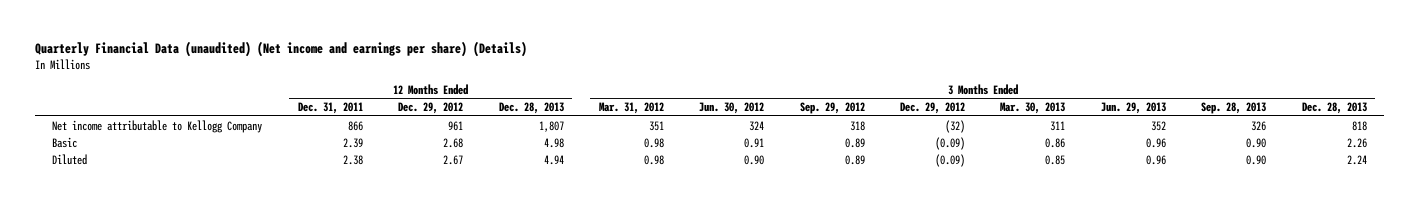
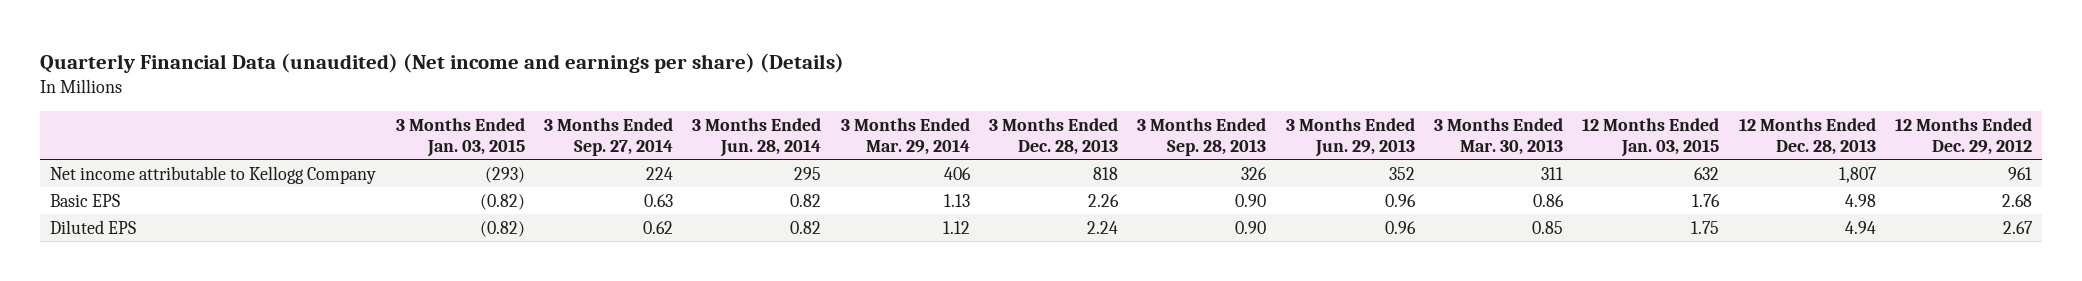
- | 12 Months Ended Dec. 31, 2011 | 12 Months Ended Dec. 29, 2012 | 12 Months Ended Dec. 28, 2013 | 3 Months Ended Mar. 31, 2012 | 3 Months Ended Jun. 30, 2012 | 3 Months Ended Sep. 29, 2012 | 3 Months Ended Dec. 29, 2012 | 3 Months Ended Mar. 30, 2013 | 3 Months Ended Jun. 29, 2013 | 3 Months Ended Sep. 28, 2013 | 3 Months Ended Dec. 28, 2013
+ | 3 Months Ended Jan. 03, 2015 | 3 Months Ended Sep. 27, 2014 | 3 Months Ended Jun. 28, 2014 | 3 Months Ended Mar. 29, 2014 | 3 Months Ended Dec. 28, 2013 | 3 Months Ended Sep. 28, 2013 | 3 Months Ended Jun. 29, 2013 | 3 Months Ended Mar. 30, 2013 | 12 Months Ended Jan. 03, 2015 | 12 Months Ended Dec. 28, 2013 | 12 Months Ended Dec. 29, 2012
- Basic | 2.39 | 2.68 | 4.98 | 0.98 | 0.91 | 0.89 | (0.09) | 0.86 | 0.96 | 0.90 | 2.26
- Diluted | 2.38 | 2.67 | 4.94 | 0.98 | 0.90 | 0.89 | (0.09) | 0.85 | 0.96 | 0.90 | 2.24
+ Basic EPS | (0.82) | 0.63 | 0.82 | 1.13 | 2.26 | 0.90 | 0.96 | 0.86 | 1.76 | 4.98 | 2.68
+ Diluted EPS | (0.82) | 0.62 | 0.82 | 1.12 | 2.24 | 0.90 | 0.96 | 0.85 | 1.75 | 4.94 | 2.67

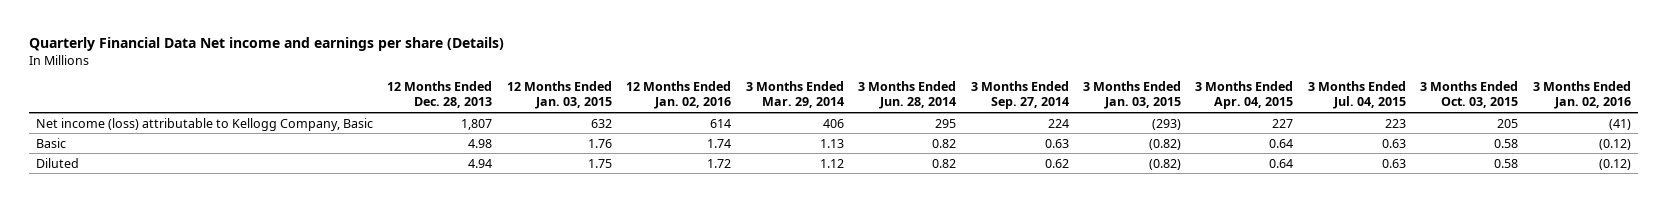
- Quarterly Financial Data (unaudited) (Net income and earnings per share) (Details)
+ Quarterly Financial Data Net income and earnings per share (Details)
- | 3 Months Ended Jan. 03, 2015 | 3 Months Ended Sep. 27, 2014 | 3 Months Ended Jun. 28, 2014 | 3 Months Ended Mar. 29, 2014 | 3 Months Ended Dec. 28, 2013 | 3 Months Ended Sep. 28, 2013 | 3 Months Ended Jun. 29, 2013 | 3 Months Ended Mar. 30, 2013 | 12 Months Ended Jan. 03, 2015 | 12 Months Ended Dec. 28, 2013 | 12 Months Ended Dec. 29, 2012
+ | 12 Months Ended Dec. 28, 2013 | 12 Months Ended Jan. 03, 2015 | 12 Months Ended Jan. 02, 2016 | 3 Months Ended Mar. 29, 2014 | 3 Months Ended Jun. 28, 2014 | 3 Months Ended Sep. 27, 2014 | 3 Months Ended Jan. 03, 2015 | 3 Months Ended Apr. 04, 2015 | 3 Months Ended Jul. 04, 2015 | 3 Months Ended Oct. 03, 2015 | 3 Months Ended Jan. 02, 2016
- Net income attributable to Kellogg Company | (293) | 224 | 295 | 406 | 818 | 326 | 352 | 311 | 632 | 1,807 | 961
- Basic EPS | (0.82) | 0.63 | 0.82 | 1.13 | 2.26 | 0.90 | 0.96 | 0.86 | 1.76 | 4.98 | 2.68
- Diluted EPS | (0.82) | 0.62 | 0.82 | 1.12 | 2.24 | 0.90 | 0.96 | 0.85 | 1.75 | 4.94 | 2.67
+ Net income (loss) attributable to Kellogg Company, Basic | 1,807 | 632 | 614 | 406 | 295 | 224 | (293) | 227 | 223 | 205 | (41)
+ Basic | 4.98 | 1.76 | 1.74 | 1.13 | 0.82 | 0.63 | (0.82) | 0.64 | 0.63 | 0.58 | (0.12)
+ Diluted | 4.94 | 1.75 | 1.72 | 1.12 | 0.82 | 0.62 | (0.82) | 0.64 | 0.63 | 0.58 | (0.12)

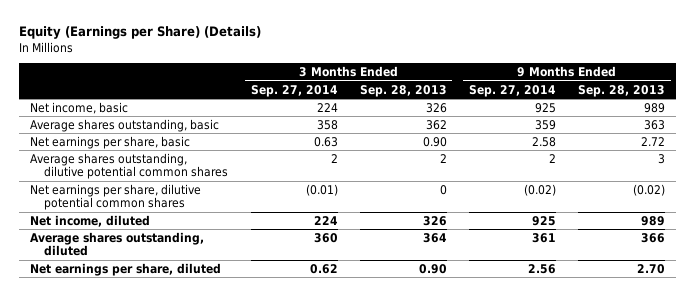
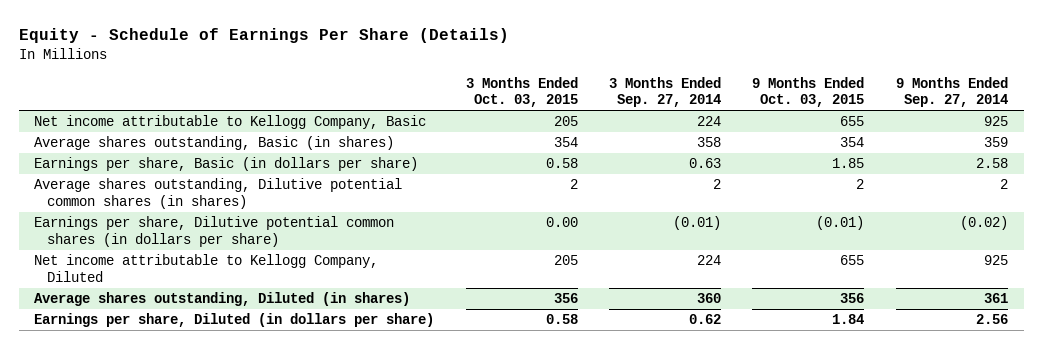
- Equity (Earnings per Share) (Details)
+ Equity - Schedule of Earnings Per Share (Details)
- | 3 Months Ended Sep. 27, 2014 | 3 Months Ended Sep. 28, 2013 | 9 Months Ended Sep. 27, 2014 | 9 Months Ended Sep. 28, 2013
+ | 3 Months Ended Oct. 03, 2015 | 3 Months Ended Sep. 27, 2014 | 9 Months Ended Oct. 03, 2015 | 9 Months Ended Sep. 27, 2014
- Net income, basic | 224 | 326 | 925 | 989
- Average shares outstanding, basic | 358 | 362 | 359 | 363
- Net earnings per share, basic | 0.63 | 0.90 | 2.58 | 2.72
- Average shares outstanding, dilutive potential common shares | 2 | 2 | 2 | 3
- Net earnings per share, dilutive potential common shares | (0.01) | 0 | (0.02) | (0.02)
- Net income, diluted | 224 | 326 | 925 | 989
- Average shares outstanding, diluted | 360 | 364 | 361 | 366
- Net earnings per share, diluted | 0.62 | 0.90 | 2.56 | 2.70
+ Net income attributable to Kellogg Company, Basic | 205 | 224 | 655 | 925
+ Average shares outstanding, Basic (in shares) | 354 | 358 | 354 | 359
+ Earnings per share, Basic (in dollars per share) | 0.58 | 0.63 | 1.85 | 2.58
+ Average shares outstanding, Dilutive potential common shares (in shares) | 2 | 2 | 2 | 2
+ Earnings per share, Dilutive potential common shares (in dollars per share) | 0.00 | (0.01) | (0.01) | (0.02)
+ Net income attributable to Kellogg Company, Diluted | 205 | 224 | 655 | 925
+ Average shares outstanding, Diluted (in shares) | 356 | 360 | 356 | 361
+ Earnings per share, Diluted (in dollars per share) | 0.58 | 0.62 | 1.84 | 2.56

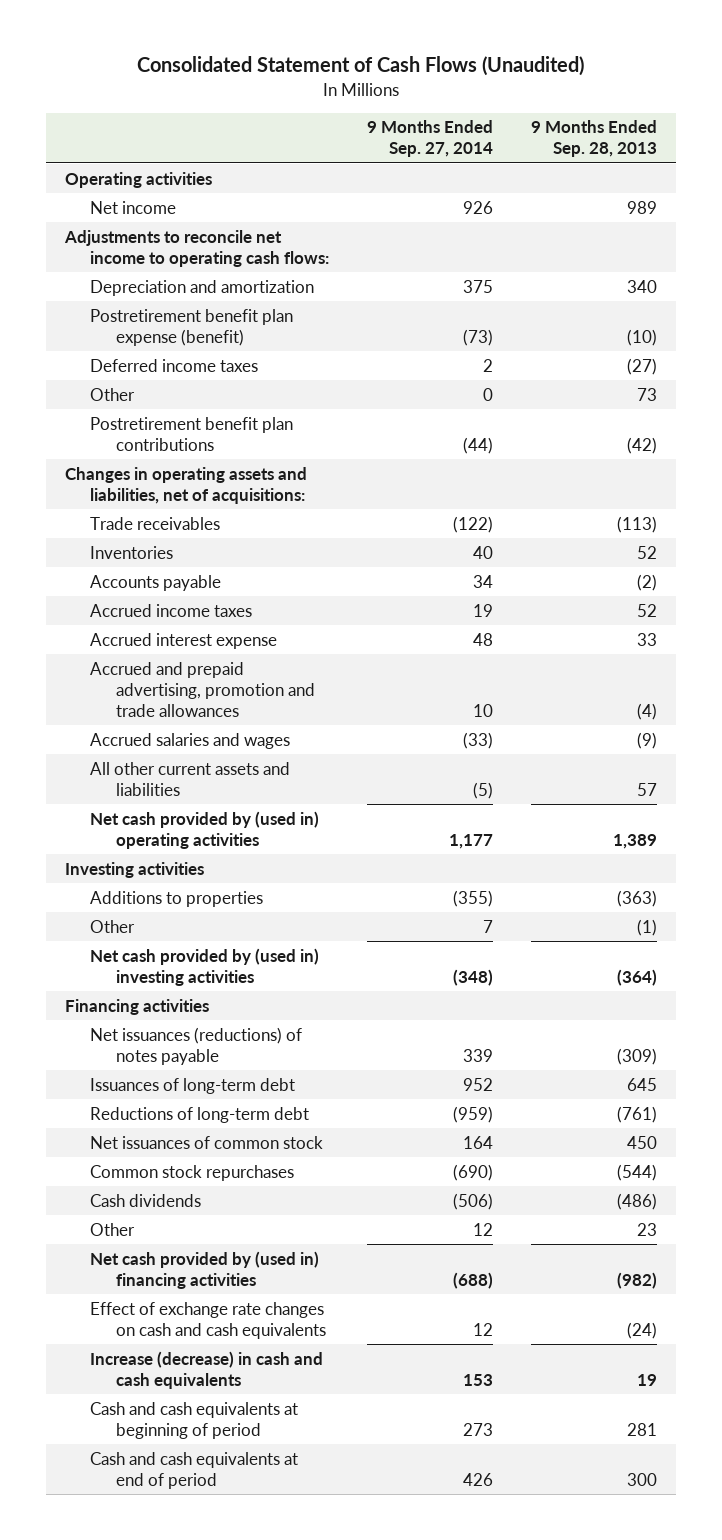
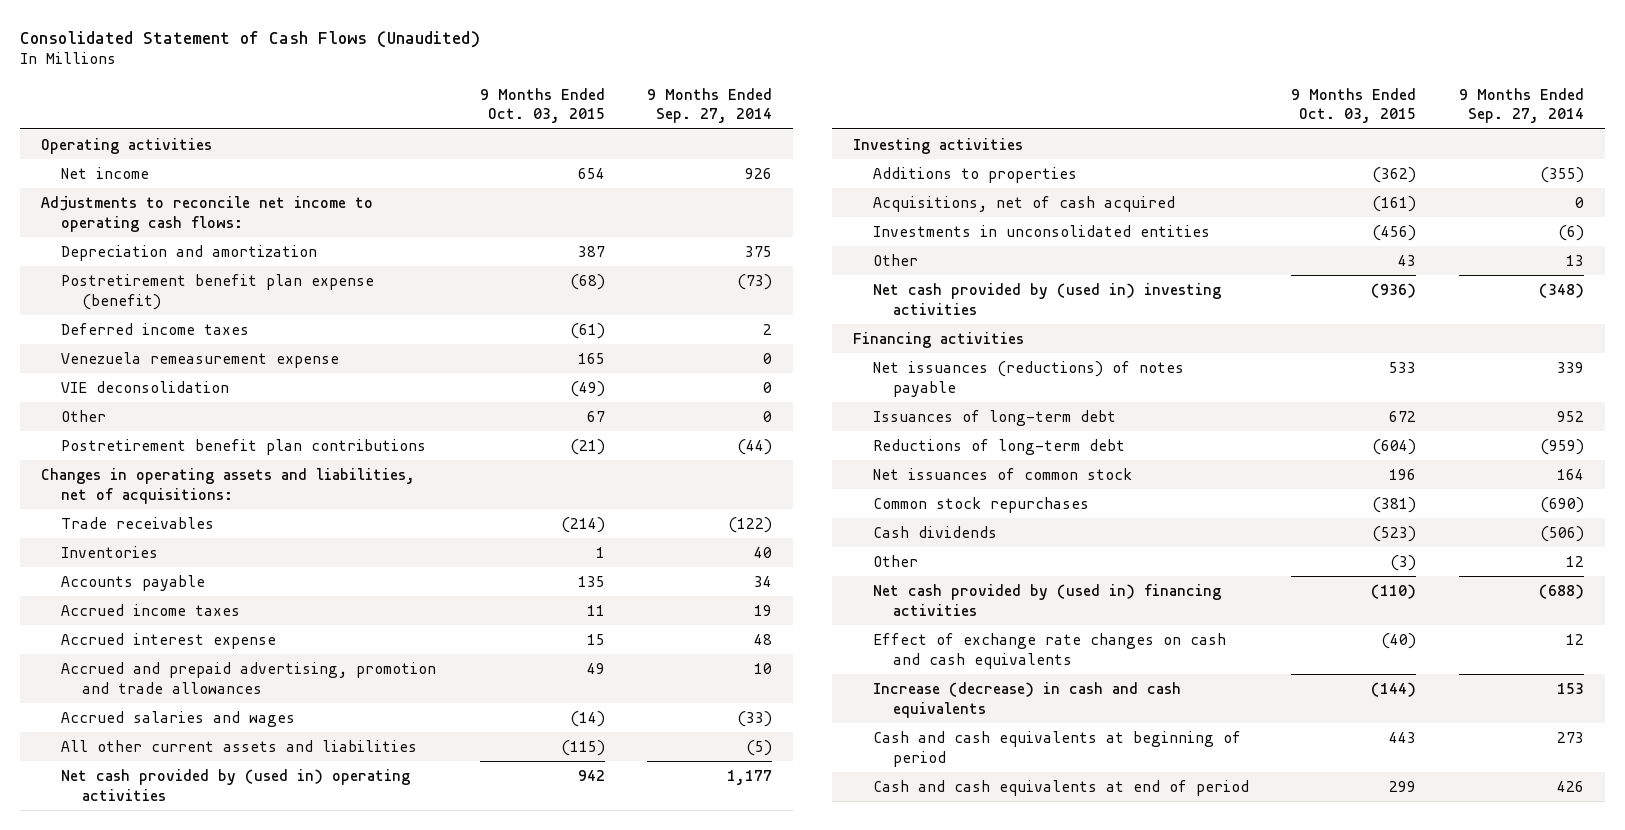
- | 9 Months Ended Sep. 27, 2014 | 9 Months Ended Sep. 28, 2013
+ | 9 Months Ended Oct. 03, 2015 | 9 Months Ended Sep. 27, 2014
+ Venezuela remeasurement expense | 165 | 0
+ VIE deconsolidation | (49) | 0
- Other | 7 | (1)
+ Acquisitions, net of cash acquired | (161) | 0
+ Investments in unconsolidated entities | (456) | (6)
+ Other | 43 | 13

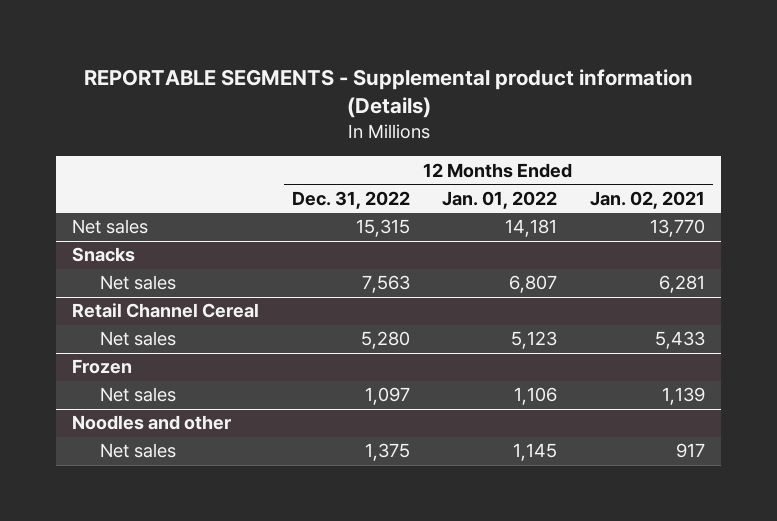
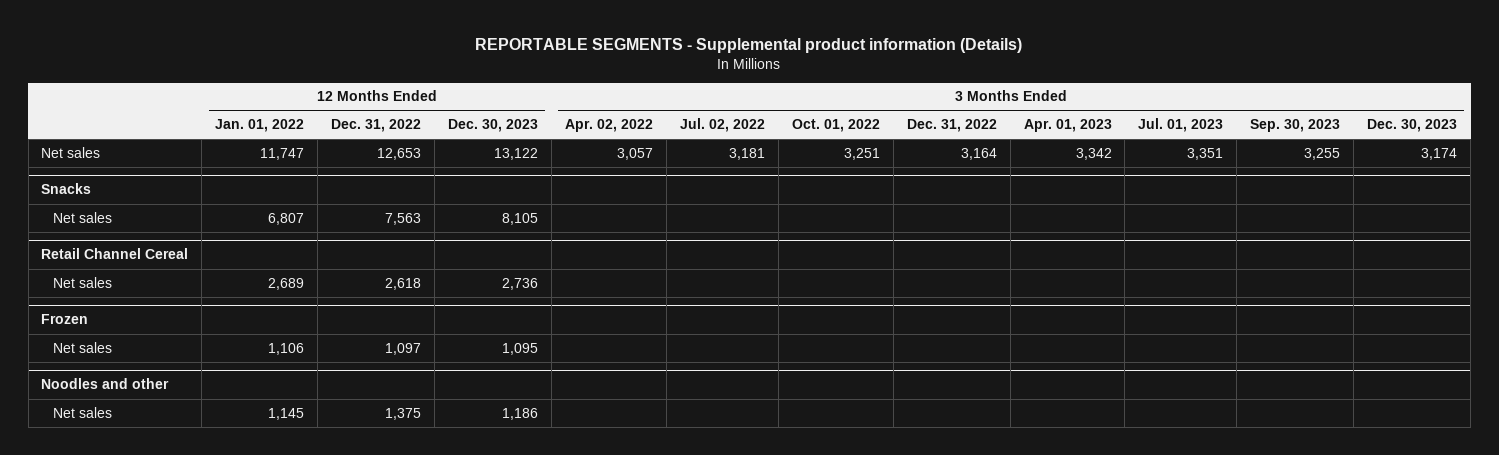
- | 12 Months Ended Dec. 31, 2022 | 12 Months Ended Jan. 01, 2022 | 12 Months Ended Jan. 02, 2021
+ | 12 Months Ended Jan. 01, 2022 | 12 Months Ended Dec. 31, 2022 | 12 Months Ended Dec. 30, 2023 | 3 Months Ended Apr. 02, 2022 | 3 Months Ended Jul. 02, 2022 | 3 Months Ended Oct. 01, 2022 | 3 Months Ended Dec. 31, 2022 | 3 Months Ended Apr. 01, 2023 | 3 Months Ended Jul. 01, 2023 | 3 Months Ended Sep. 30, 2023 | 3 Months Ended Dec. 30, 2023
- Net sales | 15,315 | 14,181 | 13,770
+ Net sales | 11,747 | 12,653 | 13,122 | 3,057 | 3,181 | 3,251 | 3,164 | 3,342 | 3,351 | 3,255 | 3,174
@ Retail Channel Cereal
- Net sales | 5,280 | 5,123 | 5,433
+ Net sales | 2,689 | 2,618 | 2,736 | | | | | | | |

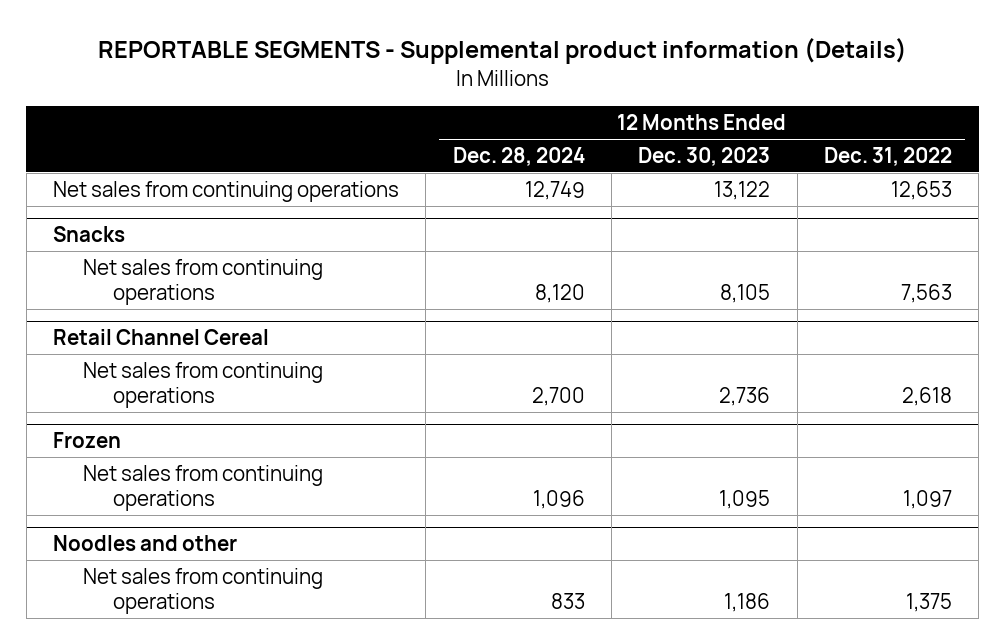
- | 12 Months Ended Jan. 01, 2022 | 12 Months Ended Dec. 31, 2022 | 12 Months Ended Dec. 30, 2023 | 3 Months Ended Apr. 02, 2022 | 3 Months Ended Jul. 02, 2022 | 3 Months Ended Oct. 01, 2022 | 3 Months Ended Dec. 31, 2022 | 3 Months Ended Apr. 01, 2023 | 3 Months Ended Jul. 01, 2023 | 3 Months Ended Sep. 30, 2023 | 3 Months Ended Dec. 30, 2023
+ | 12 Months Ended Dec. 28, 2024 | 12 Months Ended Dec. 30, 2023 | 12 Months Ended Dec. 31, 2022
- Net sales | 11,747 | 12,653 | 13,122 | 3,057 | 3,181 | 3,251 | 3,164 | 3,342 | 3,351 | 3,255 | 3,174
+ Net sales from continuing operations | 12,749 | 13,122 | 12,653
@ Snacks
- Net sales | 6,807 | 7,563 | 8,105 | | | | | | | |
+ Net sales from continuing operations | 8,120 | 8,105 | 7,563
@ Retail Channel Cereal
- Net sales | 2,689 | 2,618 | 2,736 | | | | | | | |
+ Net sales from continuing operations | 2,700 | 2,736 | 2,618
@ Frozen
- Net sales | 1,106 | 1,097 | 1,095 | | | | | | | |
+ Net sales from continuing operations | 1,096 | 1,095 | 1,097
@ Noodles and other
- Net sales | 1,145 | 1,375 | 1,186 | | | | | | | |
+ Net sales from continuing operations | 833 | 1,186 | 1,375

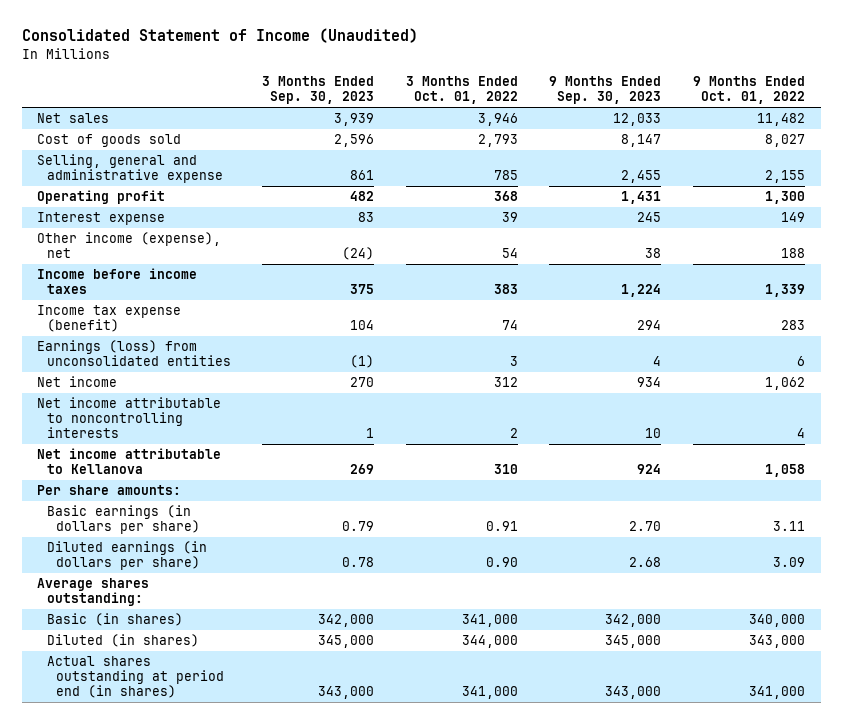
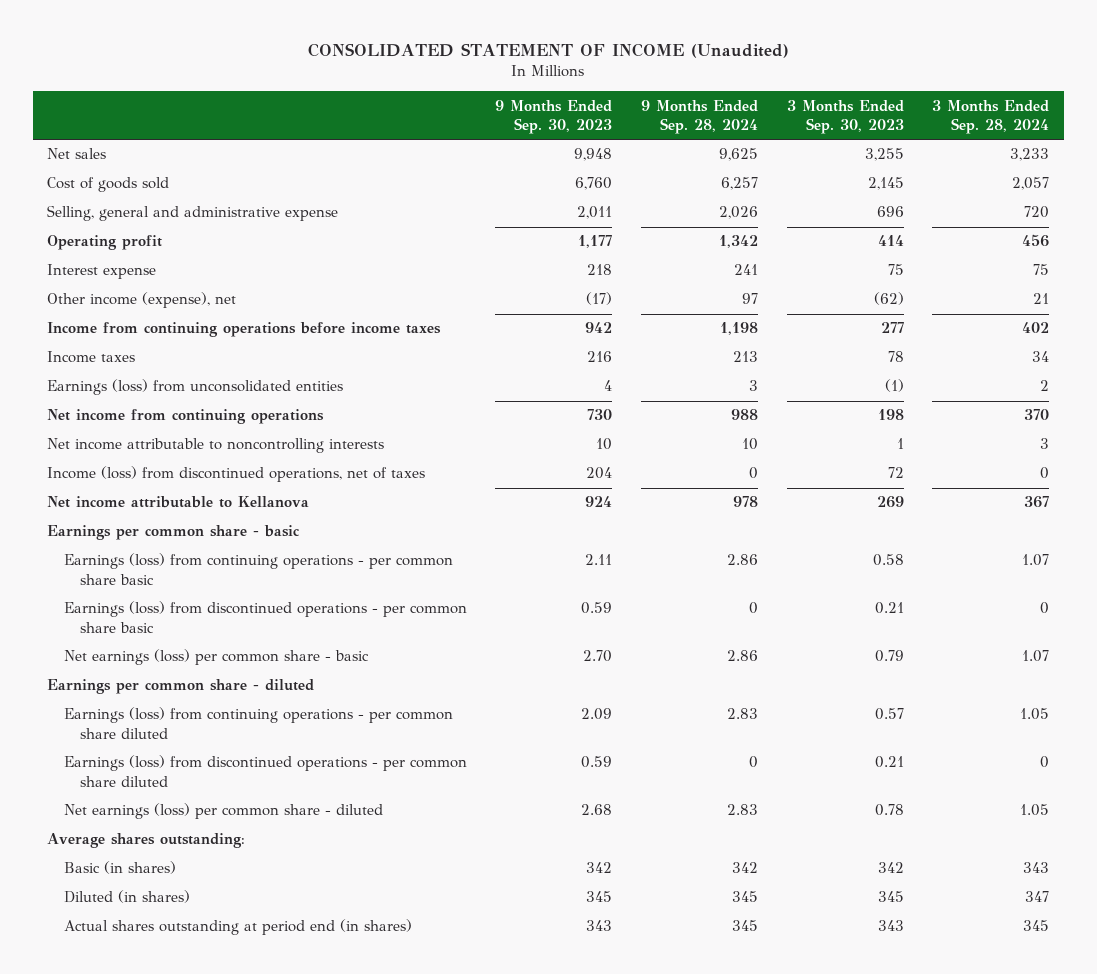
- Consolidated Statement of Income (Unaudited)
+ CONSOLIDATED STATEMENT OF INCOME (Unaudited)
- | 3 Months Ended Sep. 30, 2023 | 3 Months Ended Oct. 01, 2022 | 9 Months Ended Sep. 30, 2023 | 9 Months Ended Oct. 01, 2022
+ | 9 Months Ended Sep. 30, 2023 | 9 Months Ended Sep. 28, 2024 | 3 Months Ended Sep. 30, 2023 | 3 Months Ended Sep. 28, 2024
- Net sales | 3,939 | 3,946 | 12,033 | 11,482
- Cost of goods sold | 2,596 | 2,793 | 8,147 | 8,027
- Selling, general and administrative expense | 861 | 785 | 2,455 | 2,155
- Operating profit | 482 | 368 | 1,431 | 1,300
- Interest expense | 83 | 39 | 245 | 149
- Other income (expense), net | (24) | 54 | 38 | 188
- Income before income taxes | 375 | 383 | 1,224 | 1,339
- Income tax expense (benefit) | 104 | 74 | 294 | 283
+ Net sales | 9,948 | 9,625 | 3,255 | 3,233
+ Cost of goods sold | 6,760 | 6,257 | 2,145 | 2,057
+ Selling, general and administrative expense | 2,011 | 2,026 | 696 | 720
+ Operating profit | 1,177 | 1,342 | 414 | 456
+ Interest expense | 218 | 241 | 75 | 75
+ Other income (expense), net | (17) | 97 | (62) | 21
+ Income from continuing operations before income taxes | 942 | 1,198 | 277 | 402
+ Income taxes | 216 | 213 | 78 | 34
- Net income | 270 | 312 | 934 | 1,062
+ Net income from continuing operations | 730 | 988 | 198 | 370
+ Income (loss) from discontinued operations, net of taxes | 204 | 0 | 72 | 0
- Per share amounts:
- Basic earnings (in dollars per share) | 0.79 | 0.91 | 2.70 | 3.11
- Diluted earnings (in dollars per share) | 0.78 | 0.90 | 2.68 | 3.09
+ Earnings per common share - basic
+ Earnings (loss) from continuing operations - per common share basic | 2.11 | 2.86 | 0.58 | 1.07
+ Earnings (loss) from discontinued operations - per common share basic | 0.59 | 0 | 0.21 | 0
+ Net earnings (loss) per common share - basic | 2.70 | 2.86 | 0.79 | 1.07
+ Earnings per common share - diluted
+ Earnings (loss) from continuing operations - per common share diluted | 2.09 | 2.83 | 0.57 | 1.05
+ Earnings (loss) from discontinued operations - per common share diluted | 0.59 | 0 | 0.21 | 0
+ Net earnings (loss) per common share - diluted | 2.68 | 2.83 | 0.78 | 1.05
- Basic (in shares) | 342,000 | 341,000 | 342,000 | 340,000
- Diluted (in shares) | 345,000 | 344,000 | 345,000 | 343,000
- Actual shares outstanding at period end (in shares) | 343,000 | 341,000 | 343,000 | 341,000
+ Basic (in shares) | 342 | 342 | 342 | 343
+ Diluted (in shares) | 345 | 345 | 345 | 347
+ Actual shares outstanding at period end (in shares) | 343 | 345 | 343 | 345

